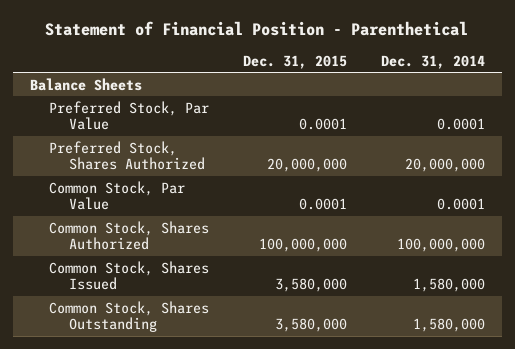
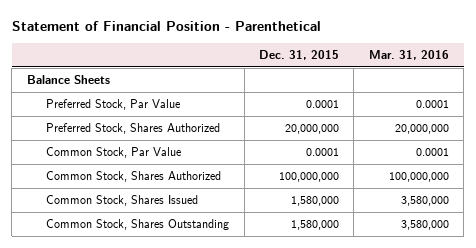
- | Dec. 31, 2015 | Dec. 31, 2014
+ | Dec. 31, 2015 | Mar. 31, 2016
- Common Stock, Shares Issued | 3,580,000 | 1,580,000
- Common Stock, Shares Outstanding | 3,580,000 | 1,580,000
+ Common Stock, Shares Issued | 1,580,000 | 3,580,000
+ Common Stock, Shares Outstanding | 1,580,000 | 3,580,000

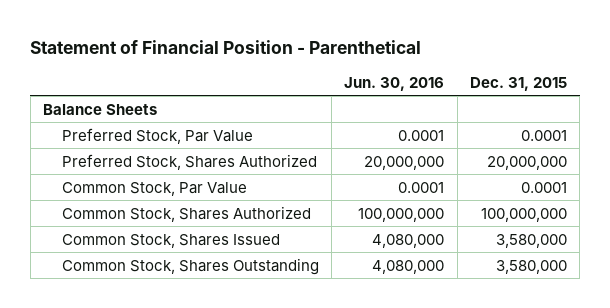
- | Dec. 31, 2015 | Mar. 31, 2016
+ | Jun. 30, 2016 | Dec. 31, 2015
- Common Stock, Shares Issued | 1,580,000 | 3,580,000
- Common Stock, Shares Outstanding | 1,580,000 | 3,580,000
+ Common Stock, Shares Issued | 4,080,000 | 3,580,000
+ Common Stock, Shares Outstanding | 4,080,000 | 3,580,000

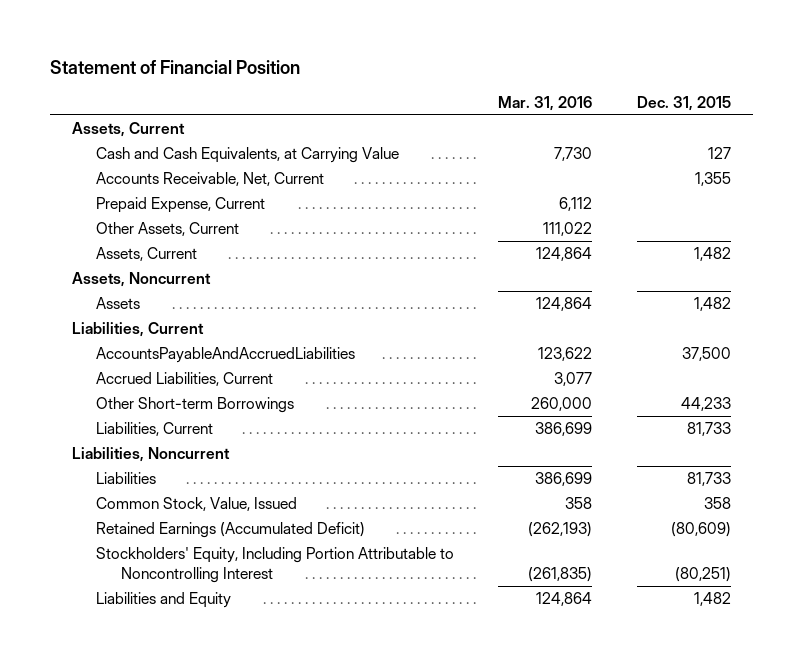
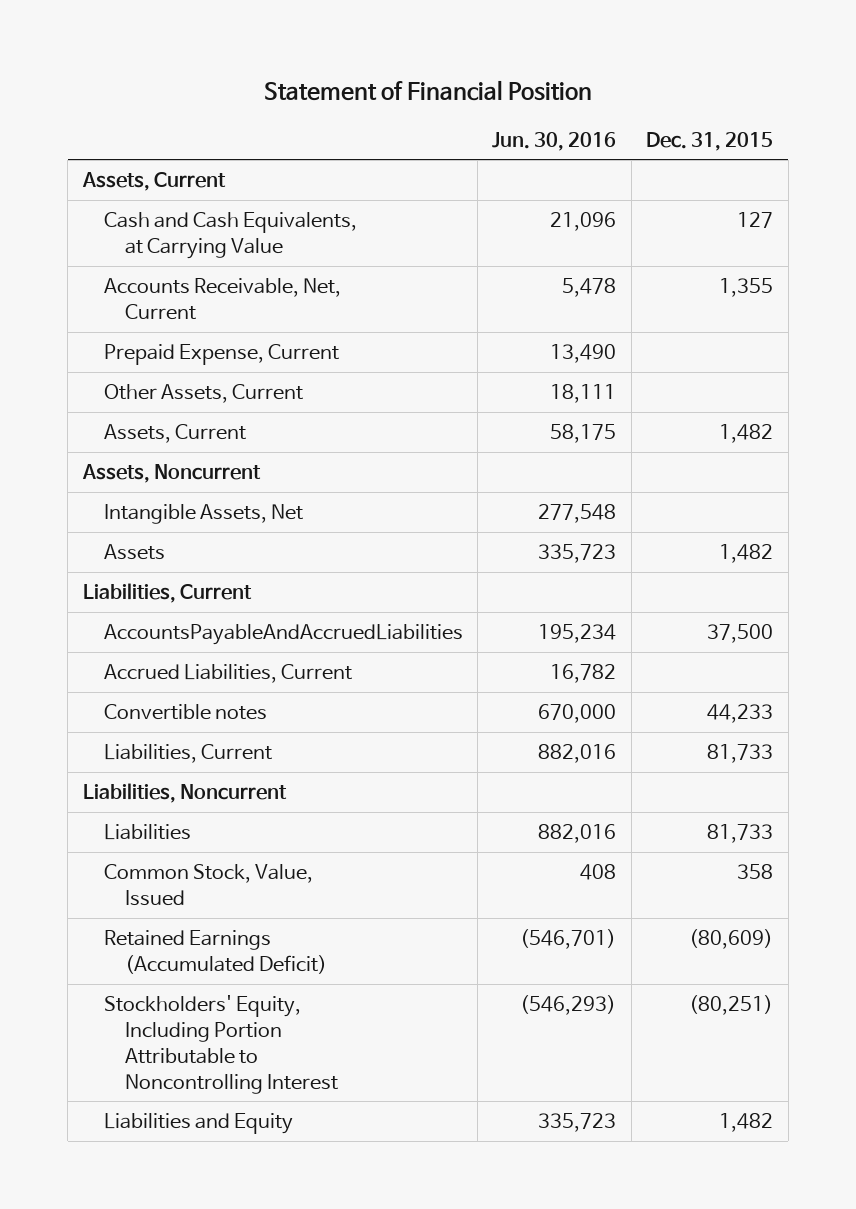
- | Mar. 31, 2016 | Dec. 31, 2015
+ | Jun. 30, 2016 | Dec. 31, 2015
+ Intangible Assets, Net | 277,548 |
- Other Short-term Borrowings | 260,000 | 44,233
+ Convertible notes | 670,000 | 44,233

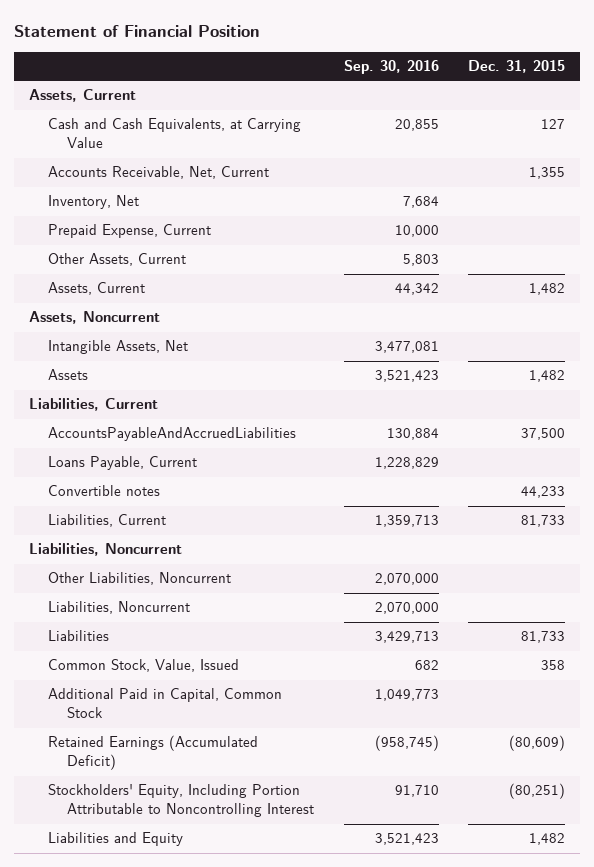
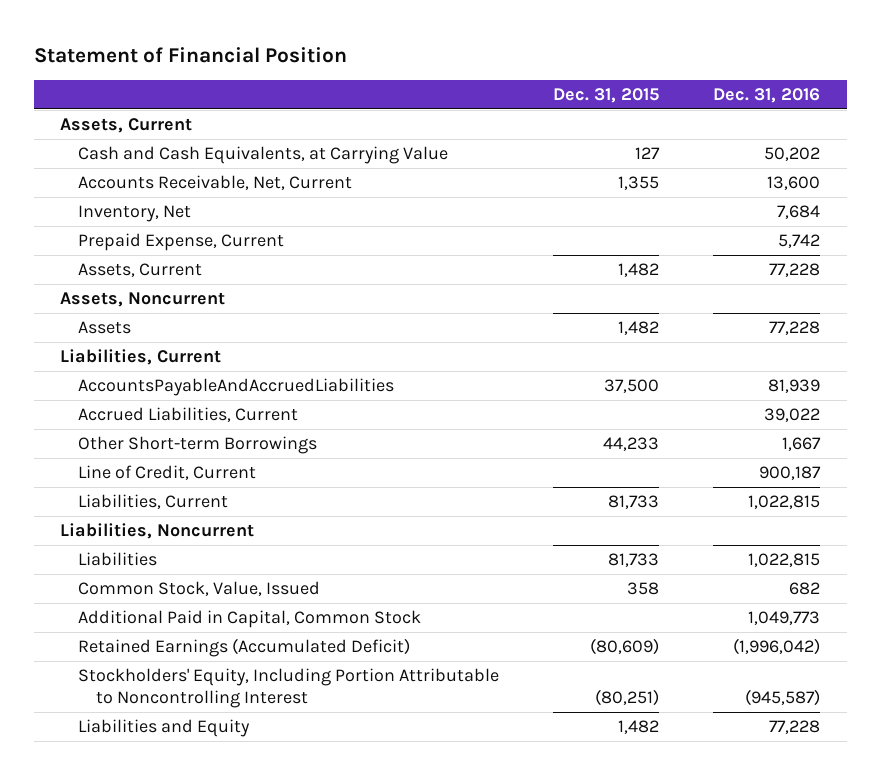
- | Sep. 30, 2016 | Dec. 31, 2015
+ | Dec. 31, 2015 | Dec. 31, 2016
- Other Assets, Current | 5,803 |
- Intangible Assets, Net | 3,477,081 |
- Loans Payable, Current | 1,228,829 |
- Convertible notes | | 44,233
+ Accrued Liabilities, Current | | 39,022
+ Other Short-term Borrowings | 44,233 | 1,667
+ Line of Credit, Current | | 900,187
- Other Liabilities, Noncurrent | 2,070,000 |
- Liabilities, Noncurrent | 2,070,000 |

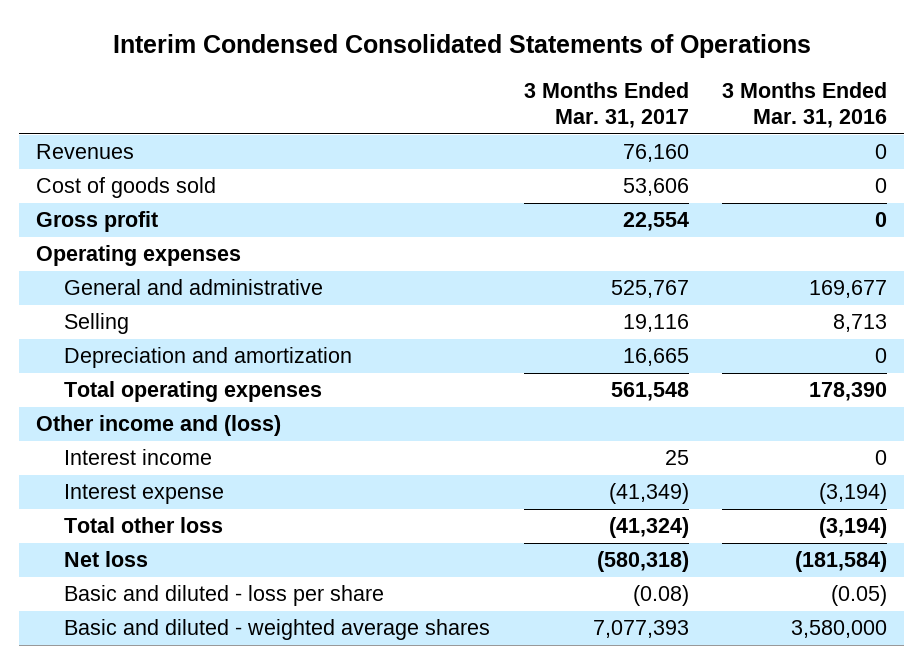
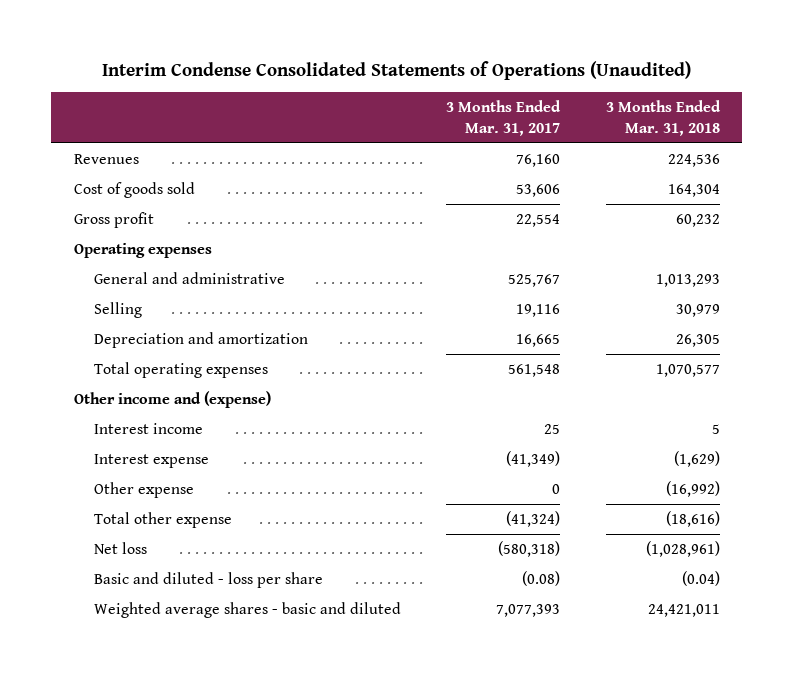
- Interim Condensed Consolidated Statements of Operations
+ Interim Condense Consolidated Statements of Operations (Unaudited)
- | 3 Months Ended Mar. 31, 2017 | 3 Months Ended Mar. 31, 2016
+ | 3 Months Ended Mar. 31, 2017 | 3 Months Ended Mar. 31, 2018
- Other income and (loss)
+ Other income and (expense)
- Total other loss | (41,324) | (3,194)
+ Other expense | 0 | (16,992)
+ Total other expense | (41,324) | (18,616)
- Basic and diluted - weighted average shares | 7,077,393 | 3,580,000
+ Weighted average shares - basic and diluted | 7,077,393 | 24,421,011

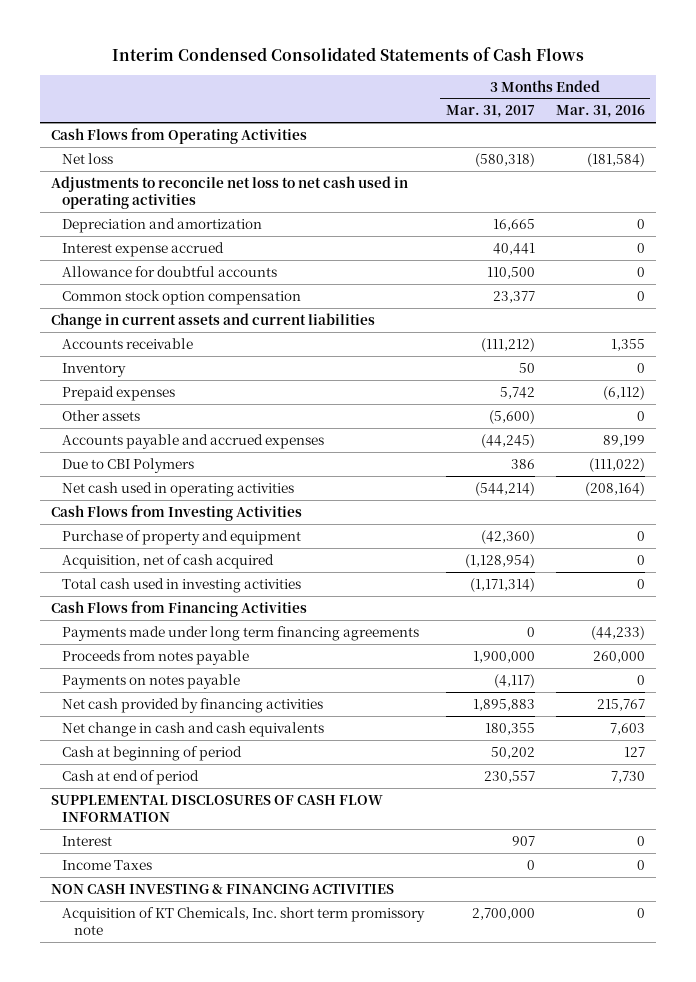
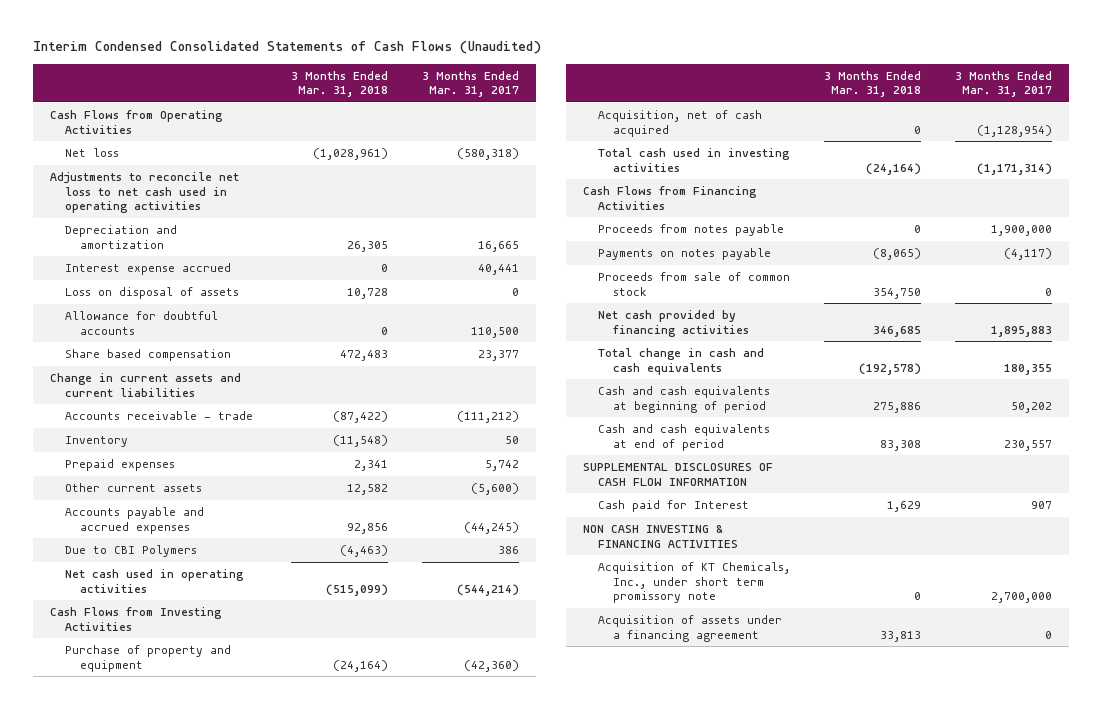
- Interim Condensed Consolidated Statements of Cash Flows
+ Interim Condensed Consolidated Statements of Cash Flows (Unaudited)
- | 3 Months Ended Mar. 31, 2017 | 3 Months Ended Mar. 31, 2016
+ | 3 Months Ended Mar. 31, 2018 | 3 Months Ended Mar. 31, 2017
+ Loss on disposal of assets | 10,728 | 0
- Common stock option compensation | 23,377 | 0
+ Share based compensation | 472,483 | 23,377
- Accounts receivable | (111,212) | 1,355
+ Accounts receivable - trade | (87,422) | (111,212)
- Other assets | (5,600) | 0
+ Other current assets | 12,582 | (5,600)
- Payments made under long term financing agreements | 0 | (44,233)
+ Proceeds from sale of common stock | 354,750 | 0
- Net change in cash and cash equivalents | 180,355 | 7,603
- Cash at beginning of period | 50,202 | 127
- Cash at end of period | 230,557 | 7,730
+ Total change in cash and cash equivalents | (192,578) | 180,355
+ Cash and cash equivalents at beginning of period | 275,886 | 50,202
+ Cash and cash equivalents at end of period | 83,308 | 230,557
- Interest | 907 | 0
- Income Taxes | 0 | 0
+ Cash paid for Interest | 1,629 | 907
- Acquisition of KT Chemicals, Inc. short term promissory note | 2,700,000 | 0
+ Acquisition of KT Chemicals, Inc., under short term promissory note | 0 | 2,700,000
+ Acquisition of assets under a financing agreement | 33,813 | 0

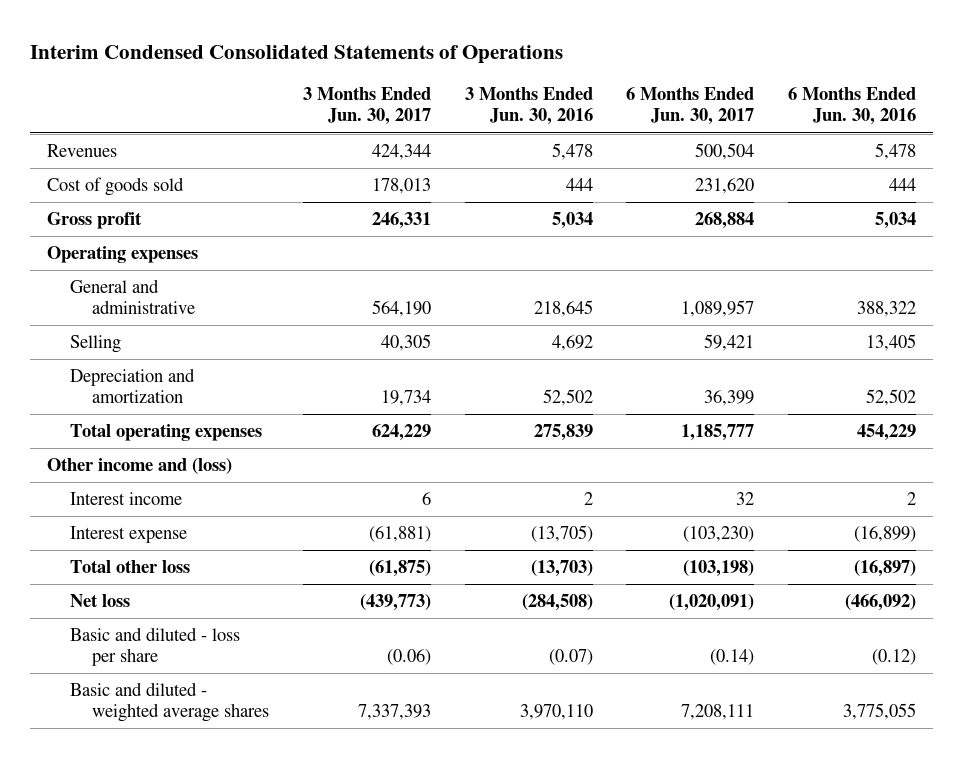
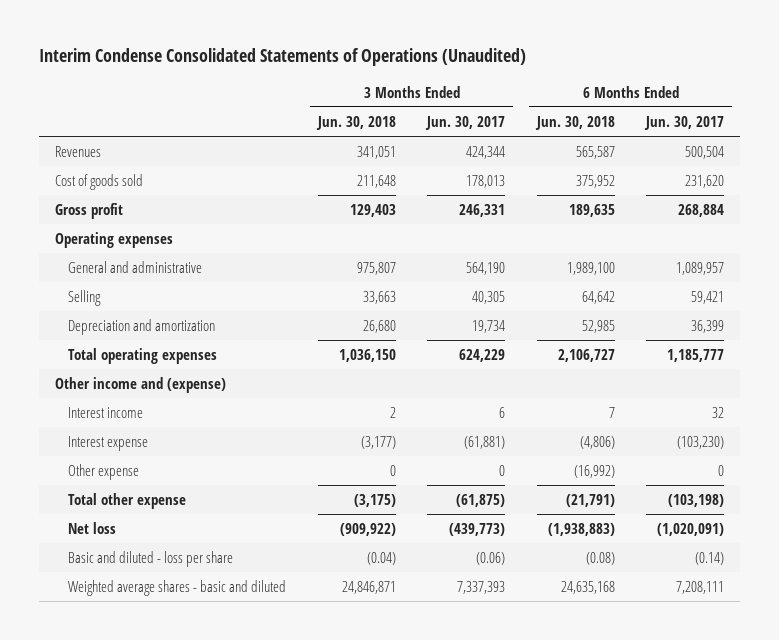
- Interim Condensed Consolidated Statements of Operations
+ Interim Condense Consolidated Statements of Operations (Unaudited)
- | 3 Months Ended Jun. 30, 2017 | 3 Months Ended Jun. 30, 2016 | 6 Months Ended Jun. 30, 2017 | 6 Months Ended Jun. 30, 2016
+ | 3 Months Ended Jun. 30, 2018 | 3 Months Ended Jun. 30, 2017 | 6 Months Ended Jun. 30, 2018 | 6 Months Ended Jun. 30, 2017
- Other income and (loss)
+ Other income and (expense)
- Total other loss | (61,875) | (13,703) | (103,198) | (16,897)
+ Other expense | 0 | 0 | (16,992) | 0
+ Total other expense | (3,175) | (61,875) | (21,791) | (103,198)
- Basic and diluted - weighted average shares | 7,337,393 | 3,970,110 | 7,208,111 | 3,775,055
+ Weighted average shares - basic and diluted | 24,846,871 | 7,337,393 | 24,635,168 | 7,208,111

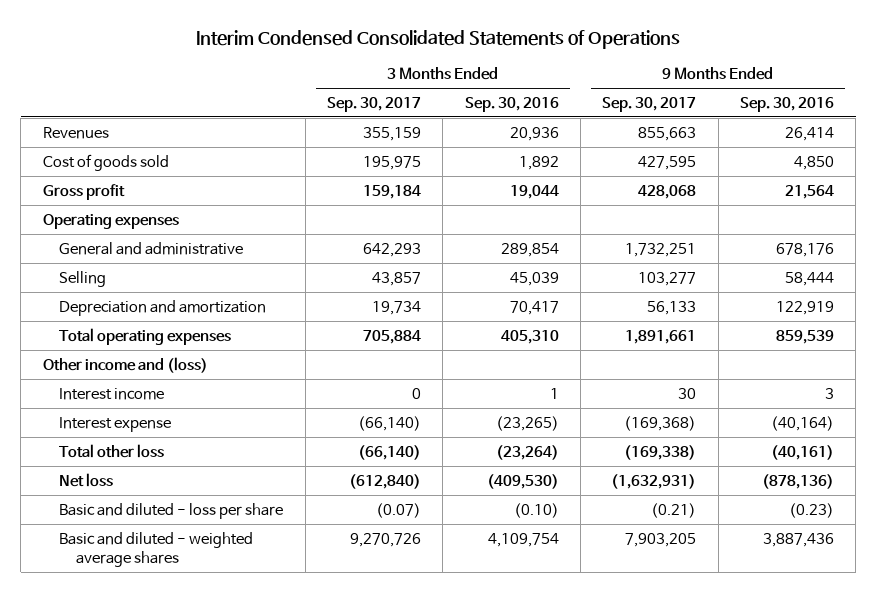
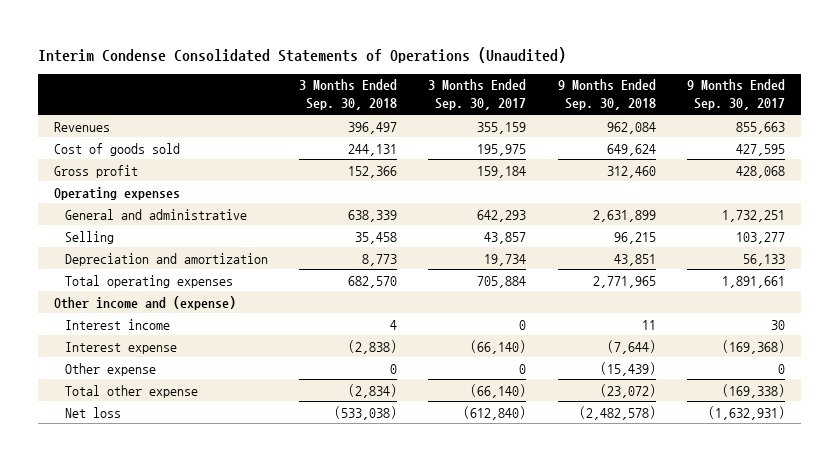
- Interim Condensed Consolidated Statements of Operations
+ Interim Condense Consolidated Statements of Operations (Unaudited)
- | 3 Months Ended Sep. 30, 2017 | 3 Months Ended Sep. 30, 2016 | 9 Months Ended Sep. 30, 2017 | 9 Months Ended Sep. 30, 2016
+ | 3 Months Ended Sep. 30, 2018 | 3 Months Ended Sep. 30, 2017 | 9 Months Ended Sep. 30, 2018 | 9 Months Ended Sep. 30, 2017
- Other income and (loss)
+ Other income and (expense)
- Total other loss | (66,140) | (23,264) | (169,338) | (40,161)
+ Other expense | 0 | 0 | (15,439) | 0
+ Total other expense | (2,834) | (66,140) | (23,072) | (169,338)
- Basic and diluted - loss per share | (0.07) | (0.10) | (0.21) | (0.23)
- Basic and diluted - weighted average shares | 9,270,726 | 4,109,754 | 7,903,205 | 3,887,436

